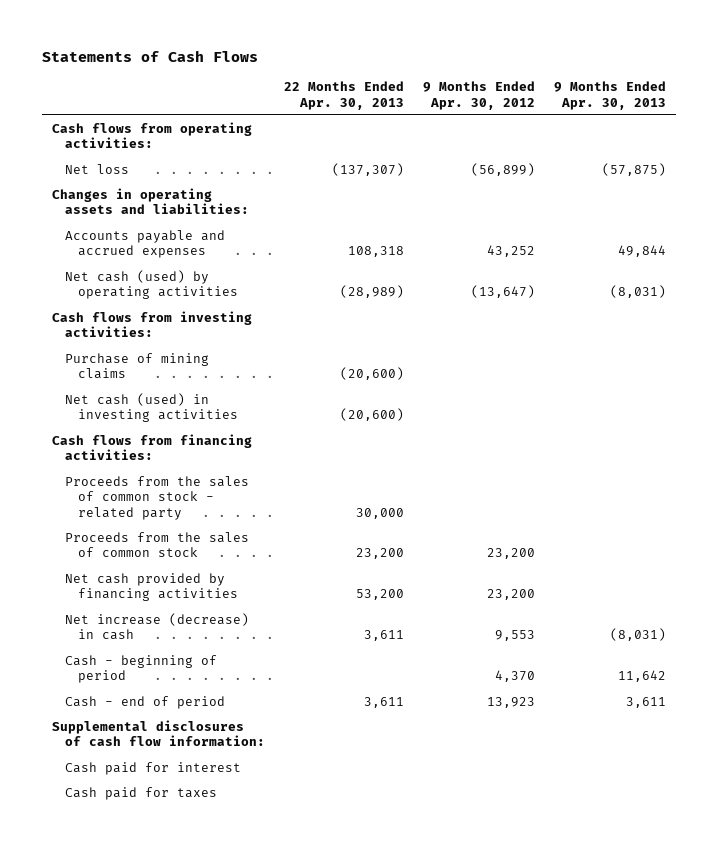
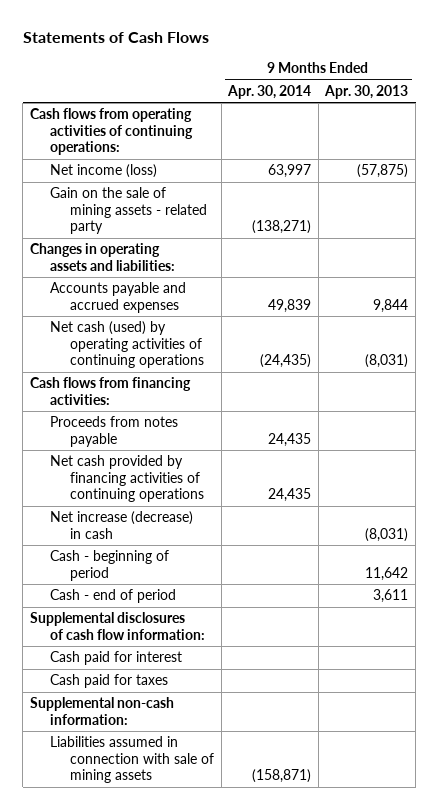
- | 22 Months Ended Apr. 30, 2013 | 9 Months Ended Apr. 30, 2012 | 9 Months Ended Apr. 30, 2013
+ | 9 Months Ended Apr. 30, 2014 | 9 Months Ended Apr. 30, 2013
- Cash flows from operating activities:
- Net loss | (137,307) | (56,899) | (57,875)
+ Cash flows from operating activities of continuing operations:
+ Net income (loss) | 63,997 | (57,875)
+ Gain on the sale of mining assets - related party | (138,271) |
- Accounts payable and accrued expenses | 108,318 | 43,252 | 49,844
- Net cash (used) by operating activities | (28,989) | (13,647) | (8,031)
- Cash flows from investing activities:
- Purchase of mining claims | (20,600) | |
- Net cash (used) in investing activities | (20,600) | |
+ Accounts payable and accrued expenses | 49,839 | 9,844
+ Net cash (used) by operating activities of continuing operations | (24,435) | (8,031)
- Proceeds from the sales of common stock - related party | 30,000 | |
- Proceeds from the sales of common stock | 23,200 | 23,200 |
- Net cash provided by financing activities | 53,200 | 23,200 |
+ Proceeds from notes payable | 24,435 |
+ Net cash provided by financing activities of continuing operations | 24,435 |
+ Supplemental non-cash information:
+ Liabilities assumed in connection with sale of mining assets | (158,871) |

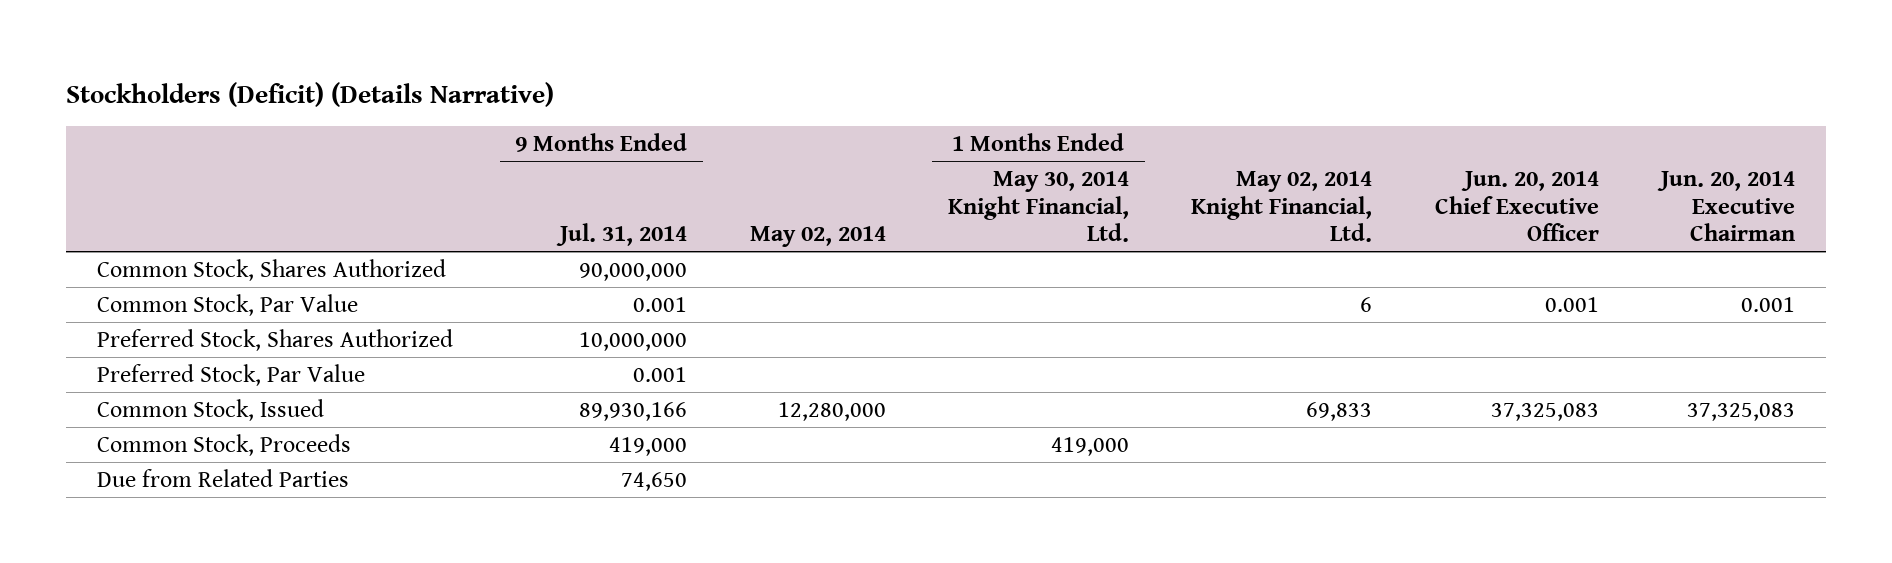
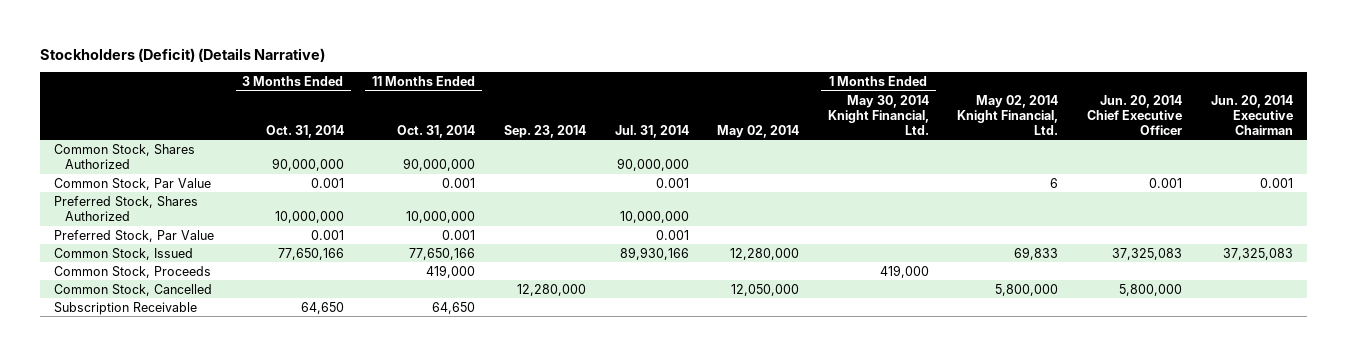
- | 9 Months Ended Jul. 31, 2014 | May 02, 2014 | 1 Months Ended May 30, 2014 Knight Financial, Ltd. | May 02, 2014 Knight Financial, Ltd. | Jun. 20, 2014 Chief Executive Officer | Jun. 20, 2014 Executive Chairman
+ | 3 Months Ended Oct. 31, 2014 | 11 Months Ended Oct. 31, 2014 | Sep. 23, 2014 | Jul. 31, 2014 | May 02, 2014 | 1 Months Ended May 30, 2014 Knight Financial, Ltd. | May 02, 2014 Knight Financial, Ltd. | Jun. 20, 2014 Chief Executive Officer | Jun. 20, 2014 Executive Chairman
- Due from Related Parties | 74,650 | | | | |
+ Common Stock, Cancelled | | | 12,280,000 | | 12,050,000 | | 5,800,000 | 5,800,000 |
+ Subscription Receivable | 64,650 | 64,650 | | | | | | |

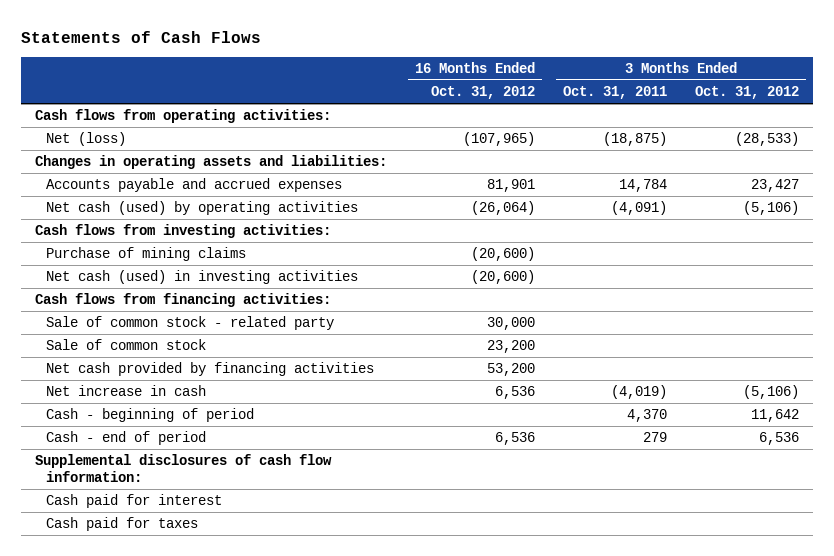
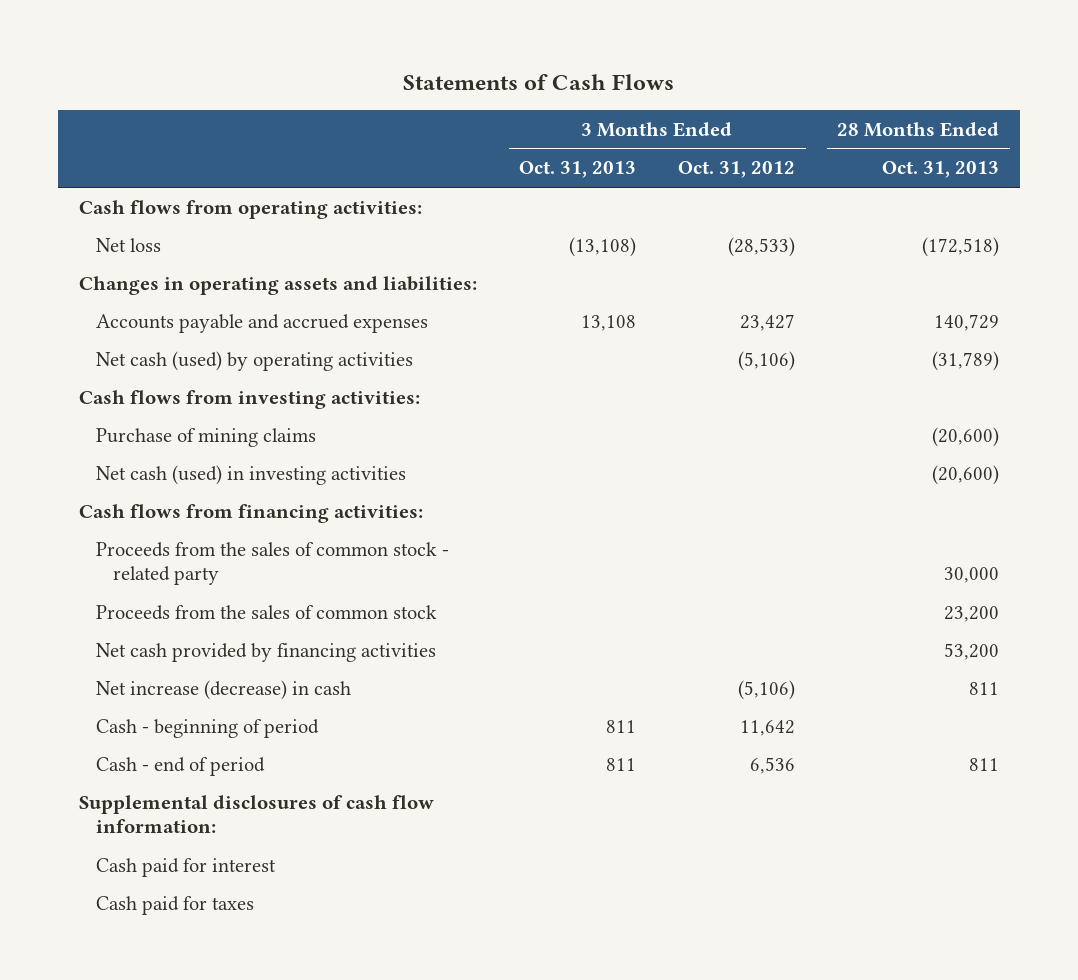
- | 16 Months Ended Oct. 31, 2012 | 3 Months Ended Oct. 31, 2011 | 3 Months Ended Oct. 31, 2012
+ | 3 Months Ended Oct. 31, 2013 | 3 Months Ended Oct. 31, 2012 | 28 Months Ended Oct. 31, 2013
- Net (loss) | (107,965) | (18,875) | (28,533)
+ Net loss | (13,108) | (28,533) | (172,518)
- Sale of common stock - related party | 30,000 | |
- Sale of common stock | 23,200 | |
+ Proceeds from the sales of common stock - related party | | | 30,000
+ Proceeds from the sales of common stock | | | 23,200
- Net increase in cash | 6,536 | (4,019) | (5,106)
+ Net increase (decrease) in cash | | (5,106) | 811

